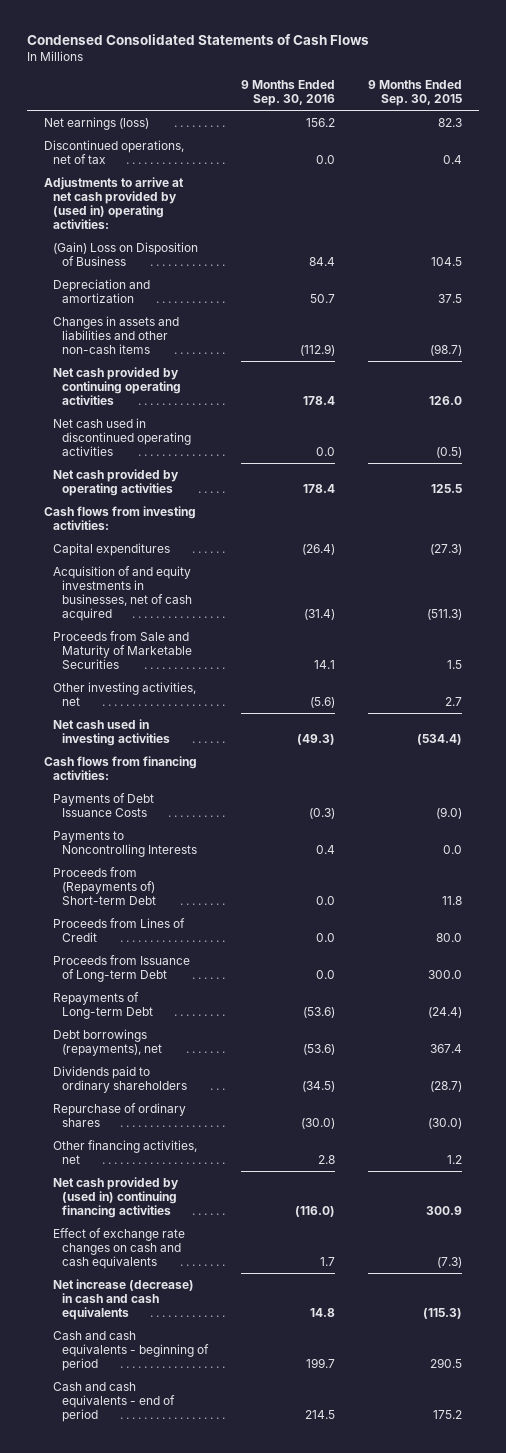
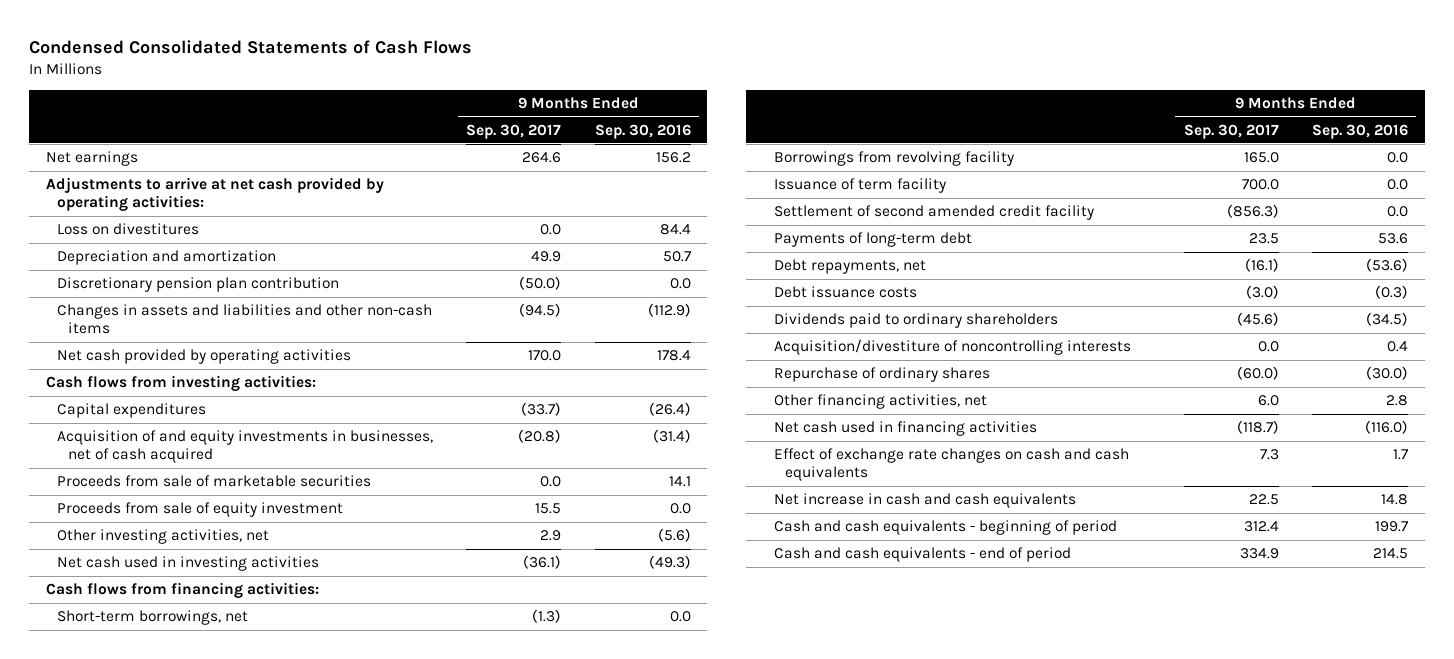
- | 9 Months Ended Sep. 30, 2016 | 9 Months Ended Sep. 30, 2015
+ | 9 Months Ended Sep. 30, 2017 | 9 Months Ended Sep. 30, 2016
- Net earnings (loss) | 156.2 | 82.3
- Discontinued operations, net of tax | 0.0 | 0.4
- Adjustments to arrive at net cash provided by (used in) operating activities:
- (Gain) Loss on Disposition of Business | 84.4 | 104.5
+ Net earnings | 264.6 | 156.2
+ Adjustments to arrive at net cash provided by operating activities:
+ Loss on divestitures | 0.0 | 84.4
+ Discretionary pension plan contribution | (50.0) | 0.0
- Net cash provided by continuing operating activities | 178.4 | 126.0
- Net cash used in discontinued operating activities | 0.0 | (0.5)
- Proceeds from Sale and Maturity of Marketable Securities | 14.1 | 1.5
+ Proceeds from sale of marketable securities | 0.0 | 14.1
+ Proceeds from sale of equity investment | 15.5 | 0.0
- Payments of Debt Issuance Costs | (0.3) | (9.0)
- Payments to Noncontrolling Interests | 0.4 | 0.0
- Proceeds from (Repayments of) Short-term Debt | 0.0 | 11.8
- Proceeds from Lines of Credit | 0.0 | 80.0
- Proceeds from Issuance of Long-term Debt | 0.0 | 300.0
- Repayments of Long-term Debt | (53.6) | (24.4)
- Debt borrowings (repayments), net | (53.6) | 367.4
+ Short-term borrowings, net | (1.3) | 0.0
+ Borrowings from revolving facility | 165.0 | 0.0
+ Issuance of term facility | 700.0 | 0.0
+ Settlement of second amended credit facility | (856.3) | 0.0
+ Payments of long-term debt | 23.5 | 53.6
+ Debt repayments, net | (16.1) | (53.6)
+ Debt issuance costs | (3.0) | (0.3)
+ Acquisition/divestiture of noncontrolling interests | 0.0 | 0.4
- Net cash provided by (used in) continuing financing activities | (116.0) | 300.9
+ Net cash used in financing activities | (118.7) | (116.0)
- Net increase (decrease) in cash and cash equivalents | 14.8 | (115.3)
+ Net increase in cash and cash equivalents | 22.5 | 14.8

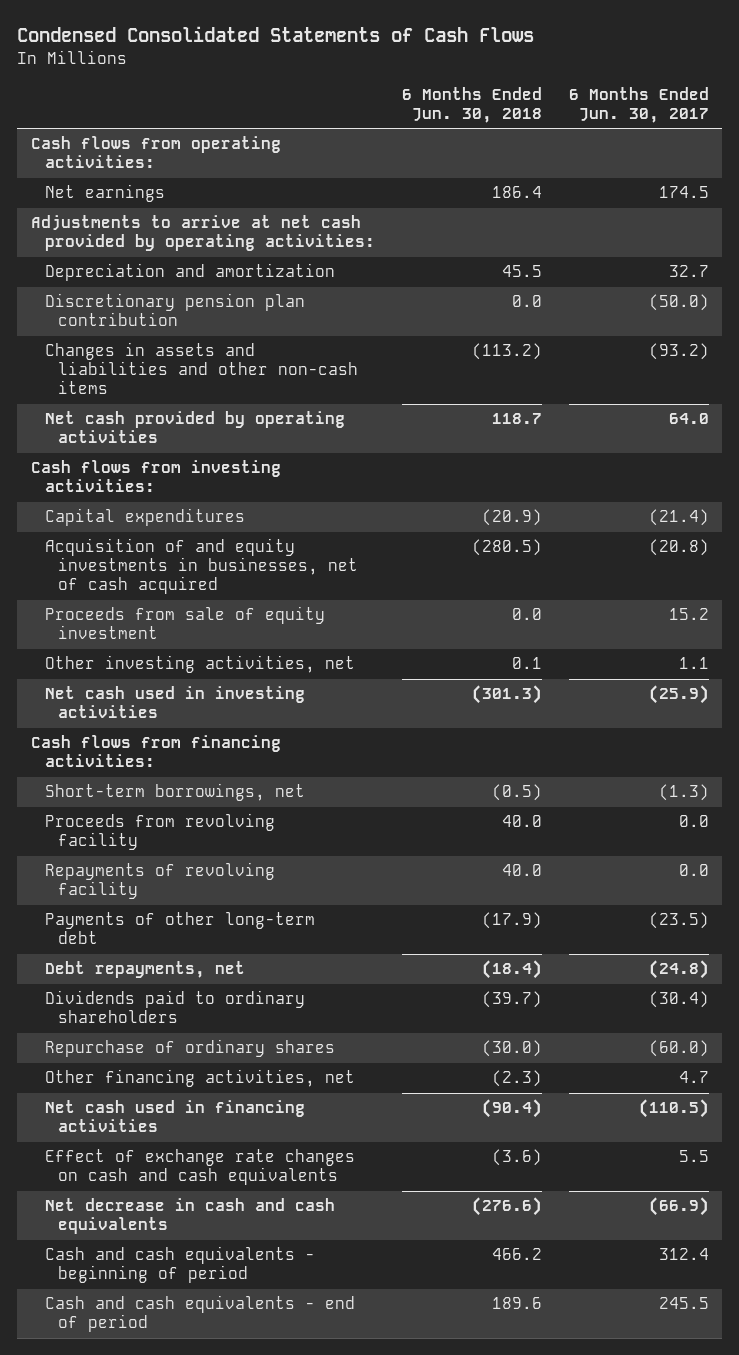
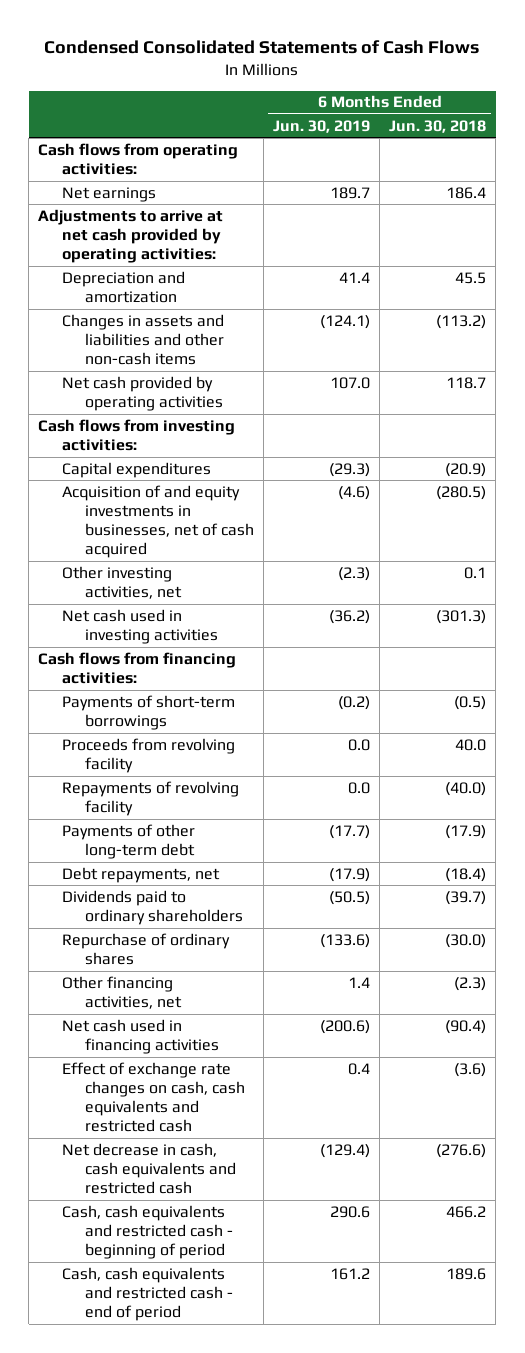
- | 6 Months Ended Jun. 30, 2018 | 6 Months Ended Jun. 30, 2017
+ | 6 Months Ended Jun. 30, 2019 | 6 Months Ended Jun. 30, 2018
- Discretionary pension plan contribution | 0.0 | (50.0)
- Proceeds from sale of equity investment | 0.0 | 15.2
- Short-term borrowings, net | (0.5) | (1.3)
+ Payments of short-term borrowings | (0.2) | (0.5)
- Repayments of revolving facility | 40.0 | 0.0
+ Repayments of revolving facility | 0.0 | (40.0)
- Effect of exchange rate changes on cash and cash equivalents | (3.6) | 5.5
- Net decrease in cash and cash equivalents | (276.6) | (66.9)
- Cash and cash equivalents - beginning of period | 466.2 | 312.4
- Cash and cash equivalents - end of period | 189.6 | 245.5
+ Effect of exchange rate changes on cash, cash equivalents and restricted cash | 0.4 | (3.6)
+ Net decrease in cash, cash equivalents and restricted cash | (129.4) | (276.6)
+ Cash, cash equivalents and restricted cash - beginning of period | 290.6 | 466.2
+ Cash, cash equivalents and restricted cash - end of period | 161.2 | 189.6

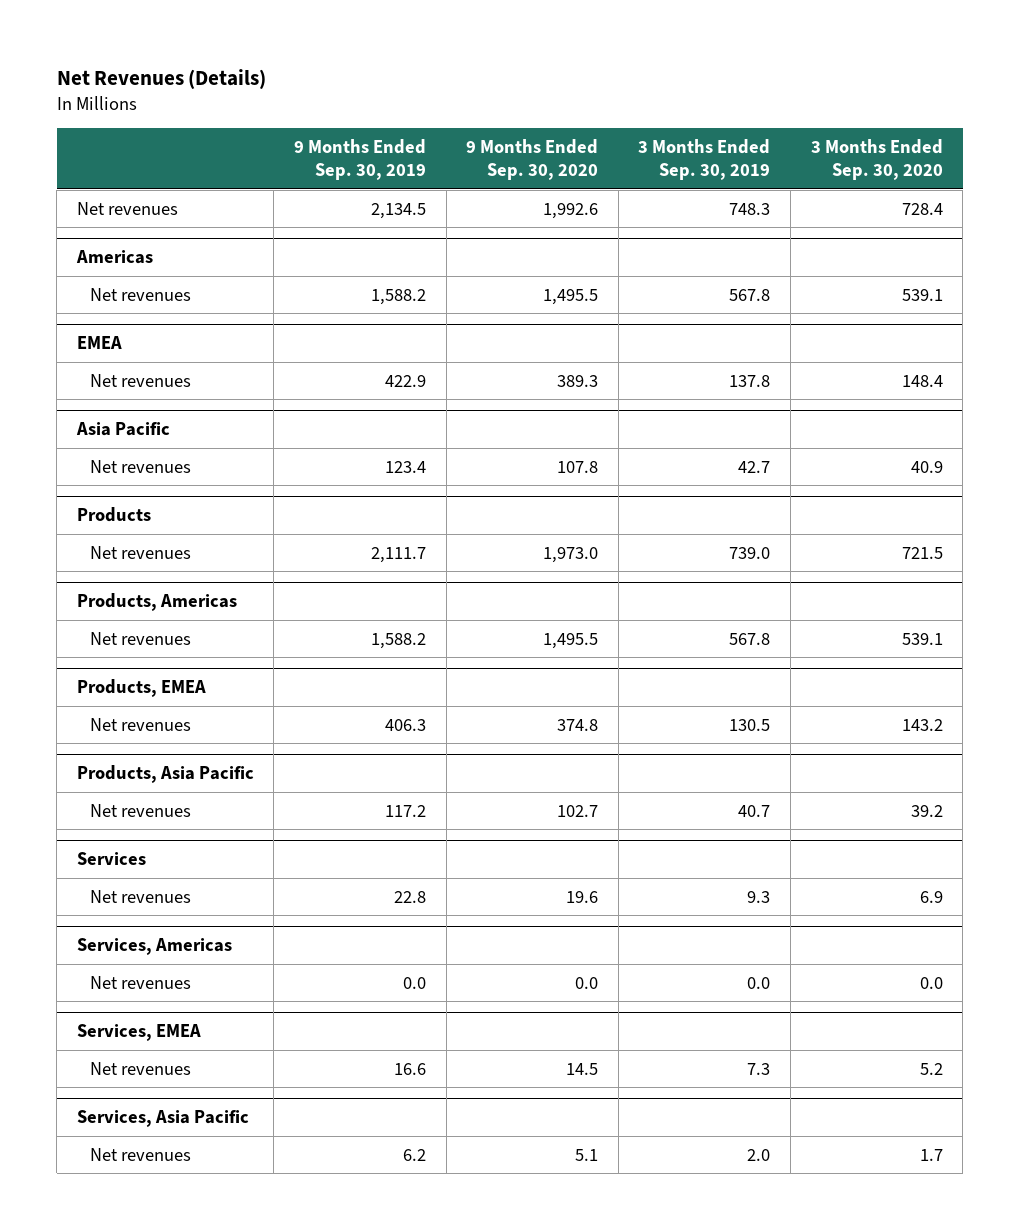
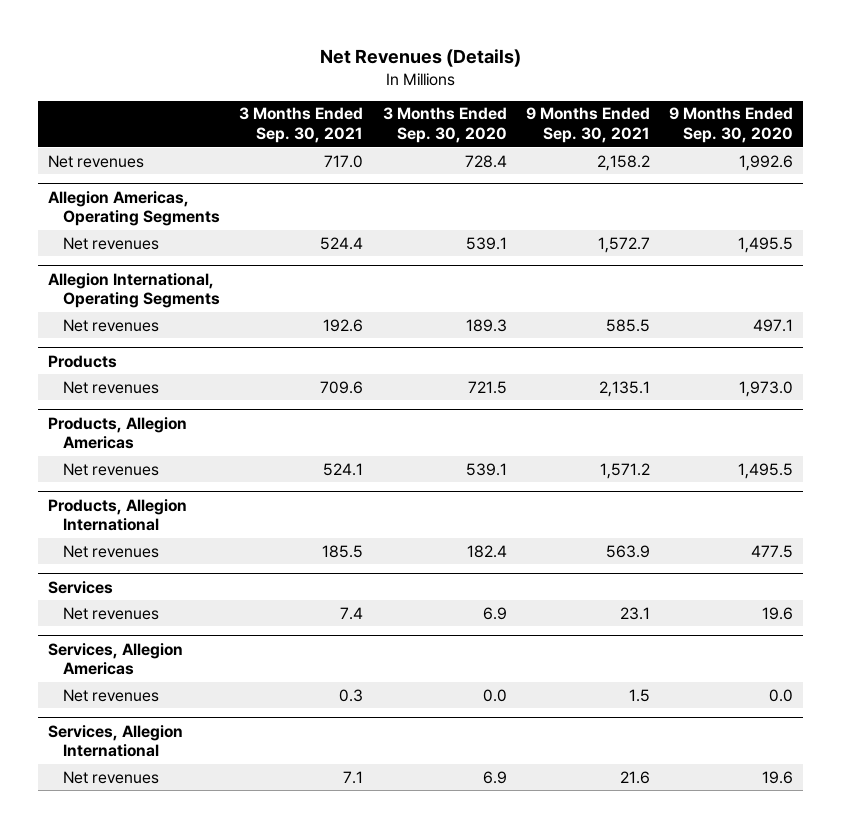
- | 9 Months Ended Sep. 30, 2019 | 9 Months Ended Sep. 30, 2020 | 3 Months Ended Sep. 30, 2019 | 3 Months Ended Sep. 30, 2020
+ | 3 Months Ended Sep. 30, 2021 | 3 Months Ended Sep. 30, 2020 | 9 Months Ended Sep. 30, 2021 | 9 Months Ended Sep. 30, 2020
- Americas
+ Allegion Americas, Operating Segments
- EMEA
- Net revenues | 422.9 | 389.3 | 137.8 | 148.4
- Asia Pacific
- Net revenues | 123.4 | 107.8 | 42.7 | 40.9
+ Allegion International, Operating Segments
+ Net revenues | 192.6 | 189.3 | 585.5 | 497.1
- Products, Americas
+ Products, Allegion Americas
- Products, EMEA
- Net revenues | 406.3 | 374.8 | 130.5 | 143.2
- Products, Asia Pacific
- Net revenues | 117.2 | 102.7 | 40.7 | 39.2
+ Products, Allegion International
+ Net revenues | 185.5 | 182.4 | 563.9 | 477.5
- Services, Americas
+ Services, Allegion Americas
- Services, EMEA
- Net revenues | 16.6 | 14.5 | 7.3 | 5.2
- Services, Asia Pacific
- Net revenues | 6.2 | 5.1 | 2.0 | 1.7
+ Services, Allegion International
+ Net revenues | 7.1 | 6.9 | 21.6 | 19.6

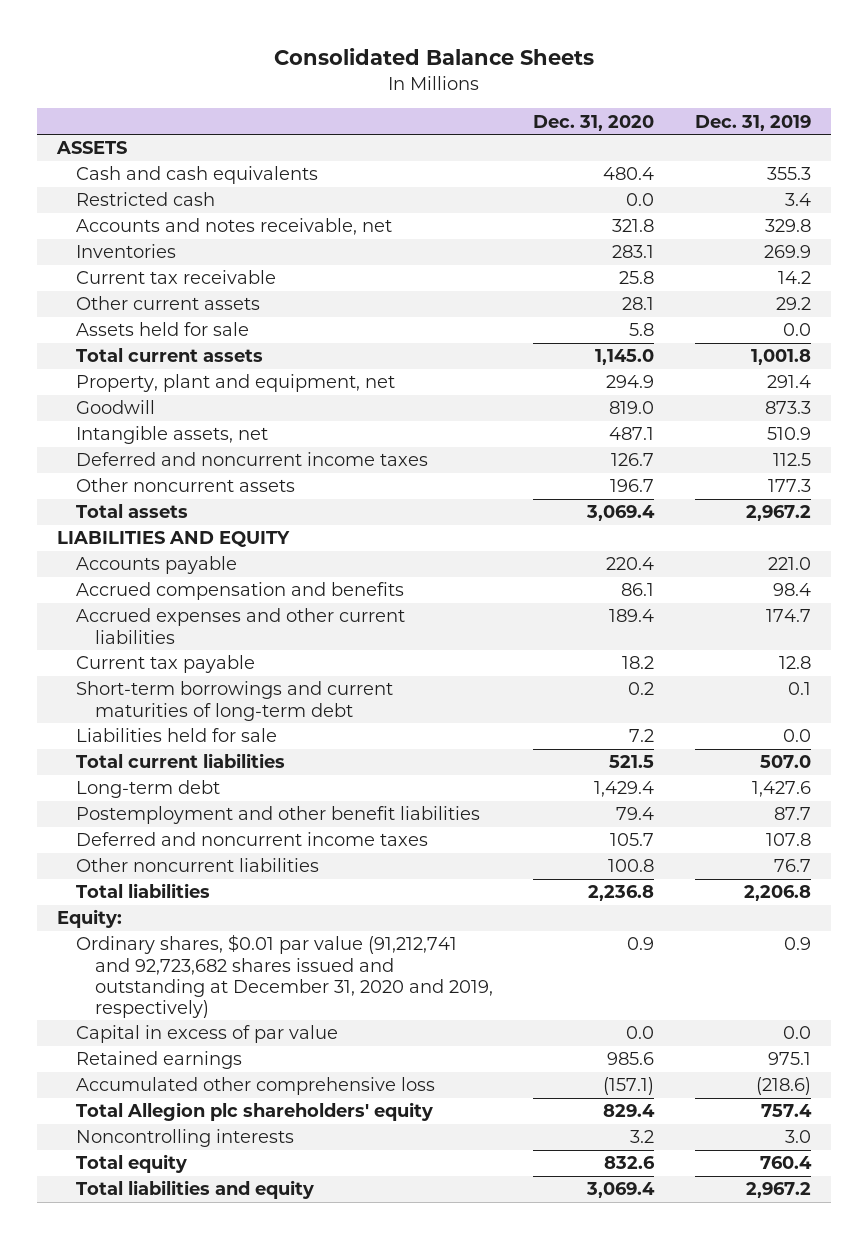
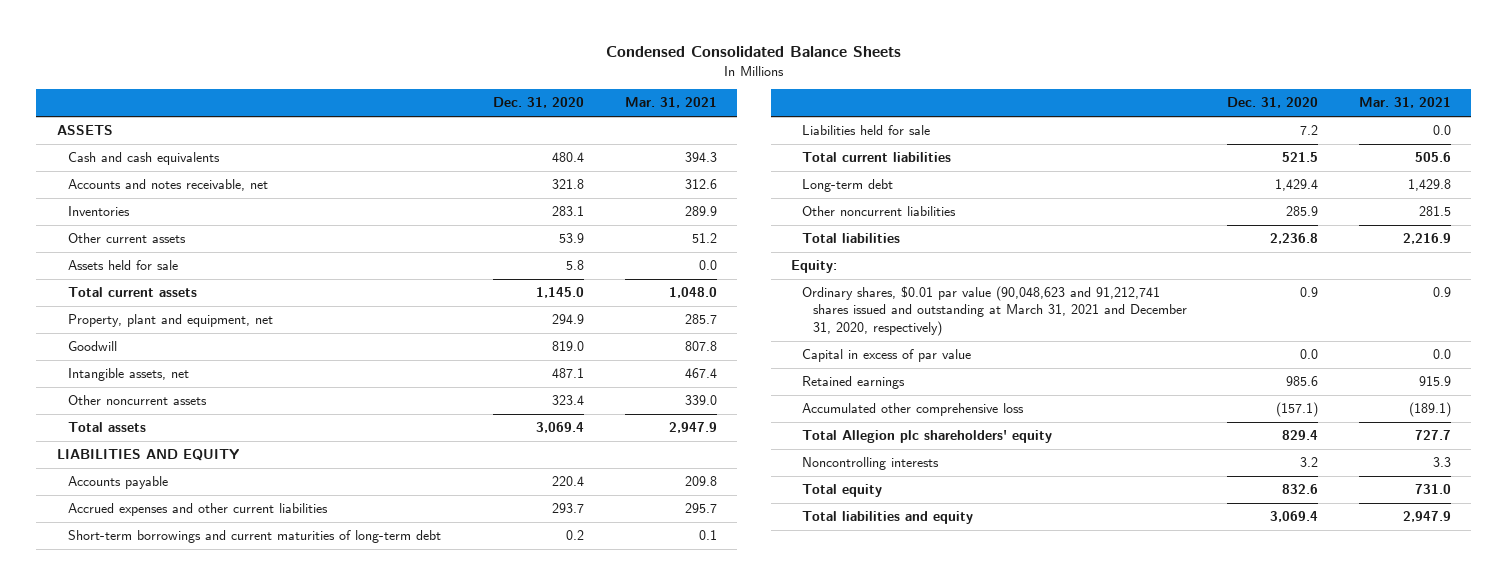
- Consolidated Balance Sheets
+ Condensed Consolidated Balance Sheets
- | Dec. 31, 2020 | Dec. 31, 2019
+ | Dec. 31, 2020 | Mar. 31, 2021
- Restricted cash | 0.0 | 3.4
- Current tax receivable | 25.8 | 14.2
- Other current assets | 28.1 | 29.2
+ Other current assets | 53.9 | 51.2
- Deferred and noncurrent income taxes | 126.7 | 112.5
- Other noncurrent assets | 196.7 | 177.3
+ Other noncurrent assets | 323.4 | 339.0
- Accrued compensation and benefits | 86.1 | 98.4
- Accrued expenses and other current liabilities | 189.4 | 174.7
- Current tax payable | 18.2 | 12.8
+ Accrued expenses and other current liabilities | 293.7 | 295.7
- Postemployment and other benefit liabilities | 79.4 | 87.7
- Deferred and noncurrent income taxes | 105.7 | 107.8
- Other noncurrent liabilities | 100.8 | 76.7
+ Other noncurrent liabilities | 285.9 | 281.5
- Ordinary shares, $0.01 par value (91,212,741 and 92,723,682 shares issued and outstanding at December 31, 2020 and 2019, respectively) | 0.9 | 0.9
+ Ordinary shares, $0.01 par value (90,048,623 and 91,212,741 shares issued and outstanding at March 31, 2021 and December 31, 2020, respectively) | 0.9 | 0.9

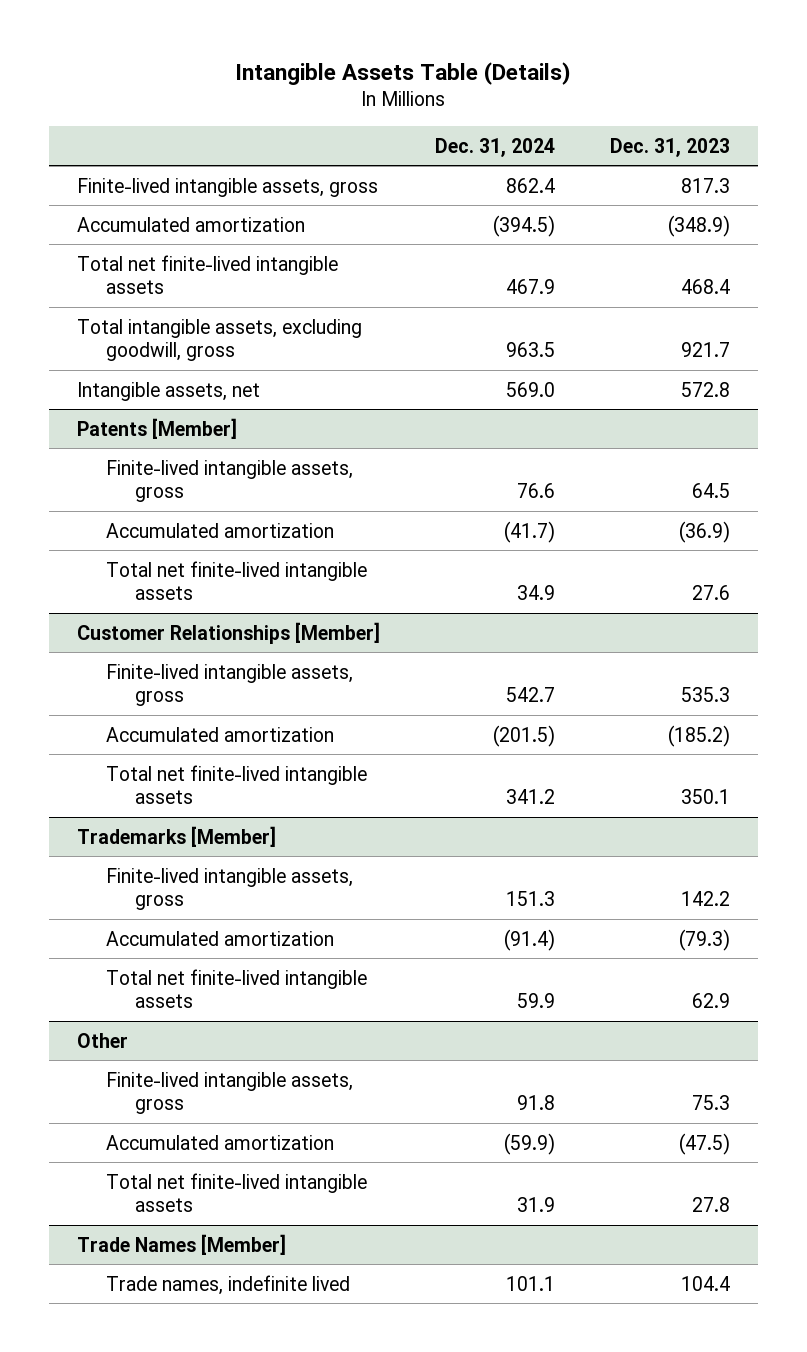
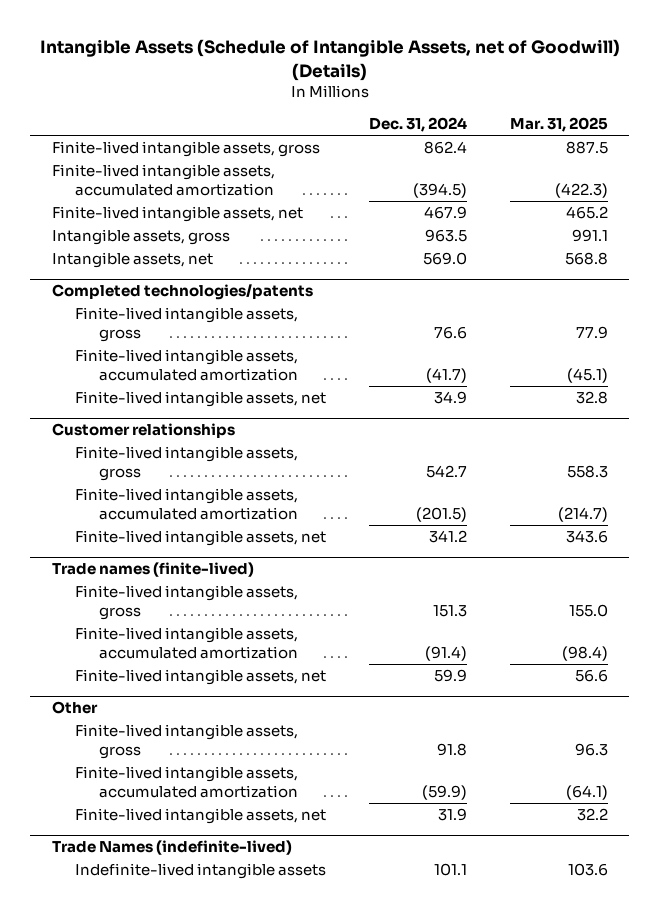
- Intangible Assets Table (Details)
+ Intangible Assets (Schedule of Intangible Assets, net of Goodwill) (Details)
- | Dec. 31, 2024 | Dec. 31, 2023
+ | Dec. 31, 2024 | Mar. 31, 2025
- Accumulated amortization | (394.5) | (348.9)
- Total net finite-lived intangible assets | 467.9 | 468.4
- Total intangible assets, excluding goodwill, gross | 963.5 | 921.7
+ Finite-lived intangible assets, accumulated amortization | (394.5) | (422.3)
+ Finite-lived intangible assets, net | 467.9 | 465.2
+ Intangible assets, gross | 963.5 | 991.1
- Patents [Member]
+ Completed technologies/patents
- Accumulated amortization | (41.7) | (36.9)
- Total net finite-lived intangible assets | 34.9 | 27.6
- Customer Relationships [Member]
+ Finite-lived intangible assets, accumulated amortization | (41.7) | (45.1)
+ Finite-lived intangible assets, net | 34.9 | 32.8
+ Customer relationships
- Accumulated amortization | (201.5) | (185.2)
- Total net finite-lived intangible assets | 341.2 | 350.1
- Trademarks [Member]
+ Finite-lived intangible assets, accumulated amortization | (201.5) | (214.7)
+ Finite-lived intangible assets, net | 341.2 | 343.6
+ Trade names (finite-lived)
- Accumulated amortization | (91.4) | (79.3)
- Total net finite-lived intangible assets | 59.9 | 62.9
+ Finite-lived intangible assets, accumulated amortization | (91.4) | (98.4)
+ Finite-lived intangible assets, net | 59.9 | 56.6
@ Other
- Accumulated amortization | (59.9) | (47.5)
- Total net finite-lived intangible assets | 31.9 | 27.8
- Trade Names [Member]
- Trade names, indefinite lived | 101.1 | 104.4
@ Other
+ Finite-lived intangible assets, accumulated amortization | (59.9) | (64.1)
+ Finite-lived intangible assets, net | 31.9 | 32.2
+ Trade Names (indefinite-lived)
+ Indefinite-lived intangible assets | 101.1 | 103.6

